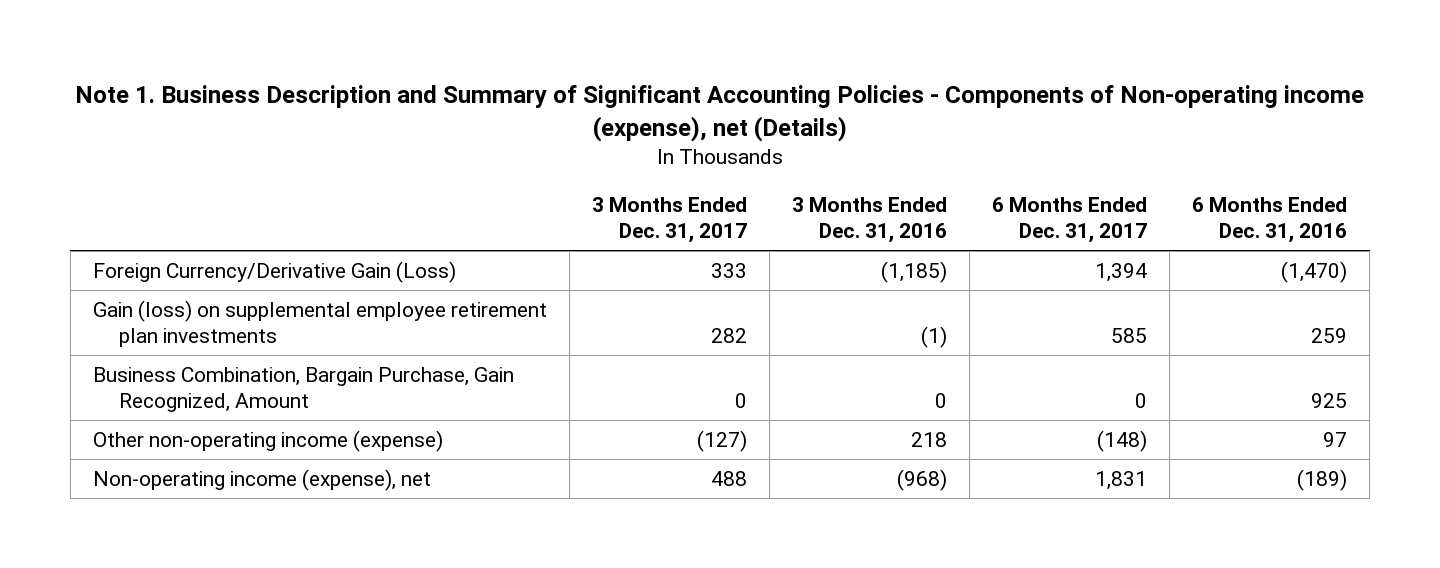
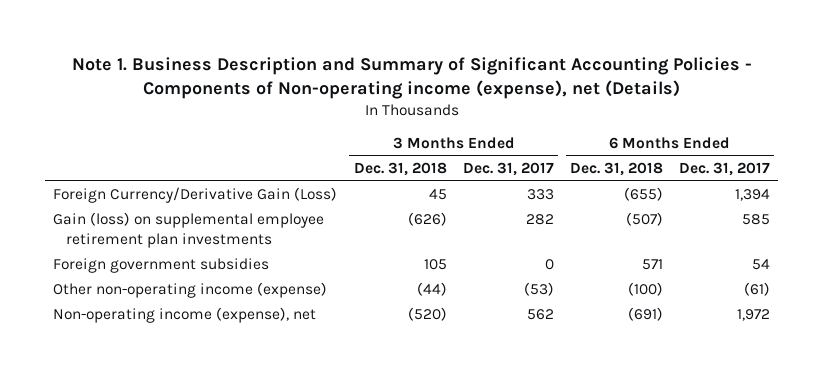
- | 3 Months Ended Dec. 31, 2017 | 3 Months Ended Dec. 31, 2016 | 6 Months Ended Dec. 31, 2017 | 6 Months Ended Dec. 31, 2016
+ | 3 Months Ended Dec. 31, 2018 | 3 Months Ended Dec. 31, 2017 | 6 Months Ended Dec. 31, 2018 | 6 Months Ended Dec. 31, 2017
- Business Combination, Bargain Purchase, Gain Recognized, Amount | 0 | 0 | 0 | 925
- Other non-operating income (expense) | (127) | 218 | (148) | 97
- Non-operating income (expense), net | 488 | (968) | 1,831 | (189)
+ Foreign government subsidies | 105 | 0 | 571 | 54
+ Other non-operating income (expense) | (44) | (53) | (100) | (61)
+ Non-operating income (expense), net | (520) | 562 | (691) | 1,972

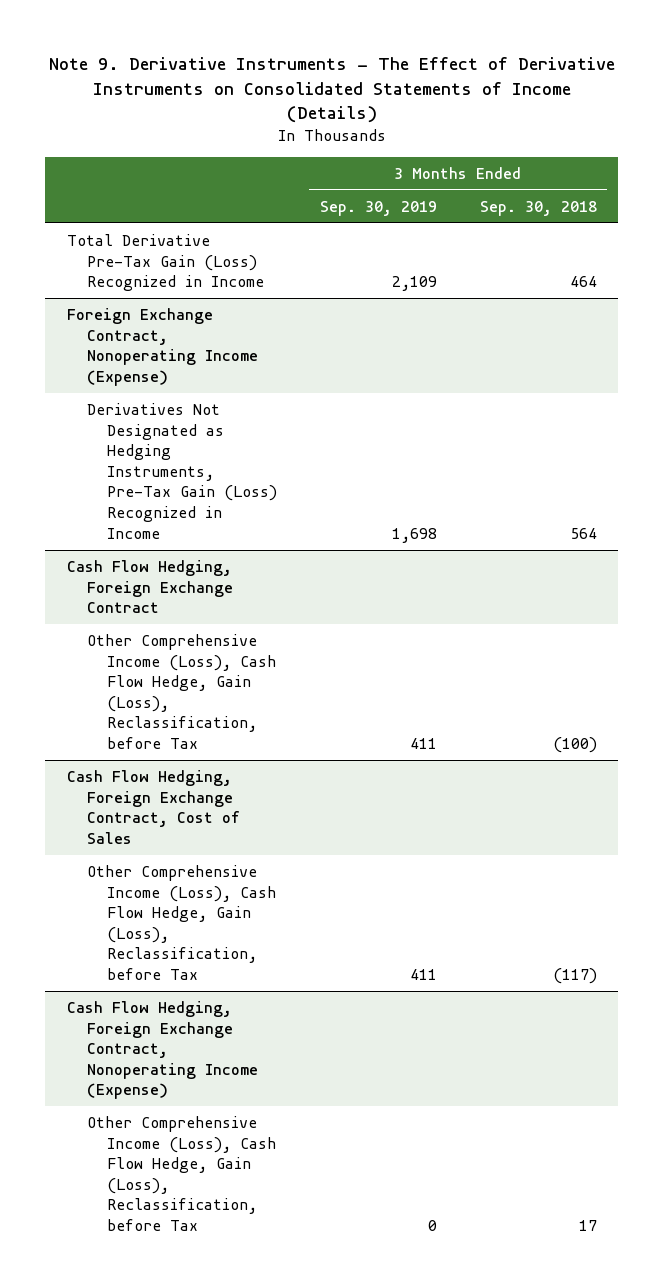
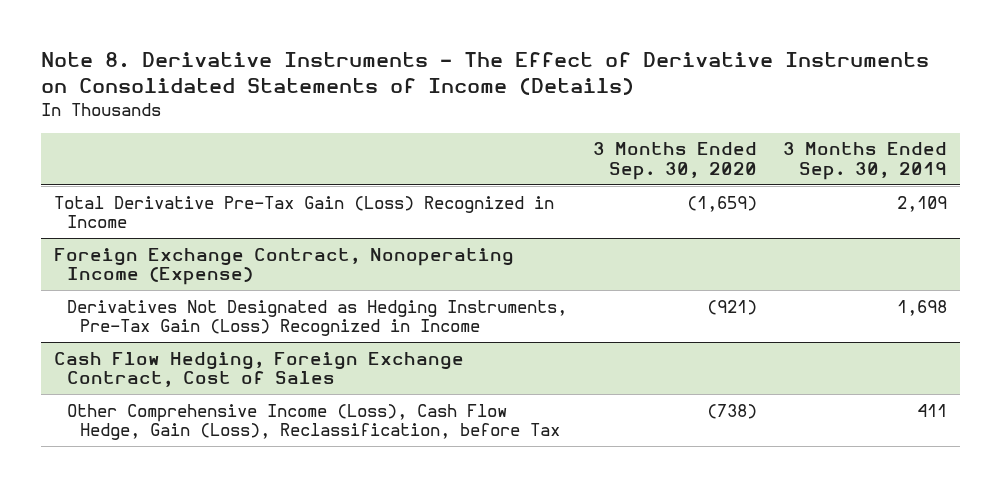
- Note 9. Derivative Instruments - The Effect of Derivative Instruments on Consolidated Statements of Income (Details)
+ Note 8. Derivative Instruments - The Effect of Derivative Instruments on Consolidated Statements of Income (Details)
- | 3 Months Ended Sep. 30, 2019 | 3 Months Ended Sep. 30, 2018
+ | 3 Months Ended Sep. 30, 2020 | 3 Months Ended Sep. 30, 2019
- Cash Flow Hedging, Foreign Exchange Contract
- Other Comprehensive Income (Loss), Cash Flow Hedge, Gain (Loss), Reclassification, before Tax | 411 | (100)
- Cash Flow Hedging, Foreign Exchange Contract, Nonoperating Income (Expense)
- Other Comprehensive Income (Loss), Cash Flow Hedge, Gain (Loss), Reclassification, before Tax | 0 | 17

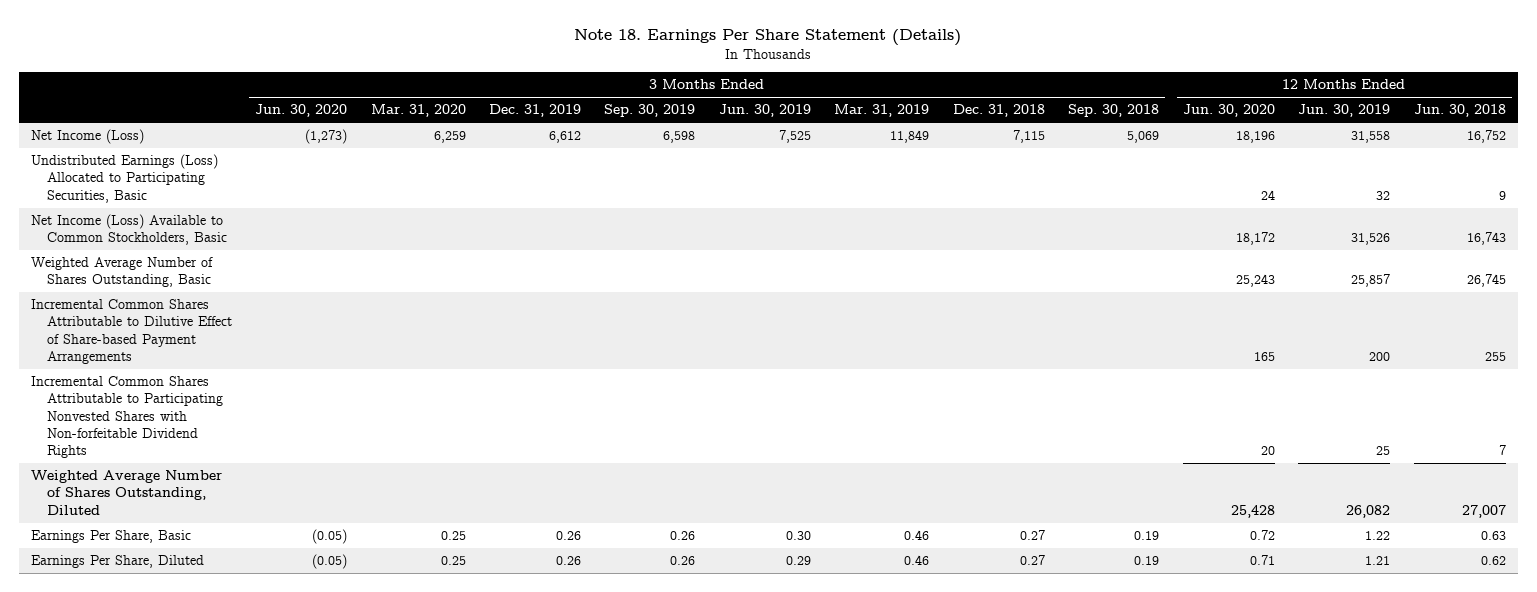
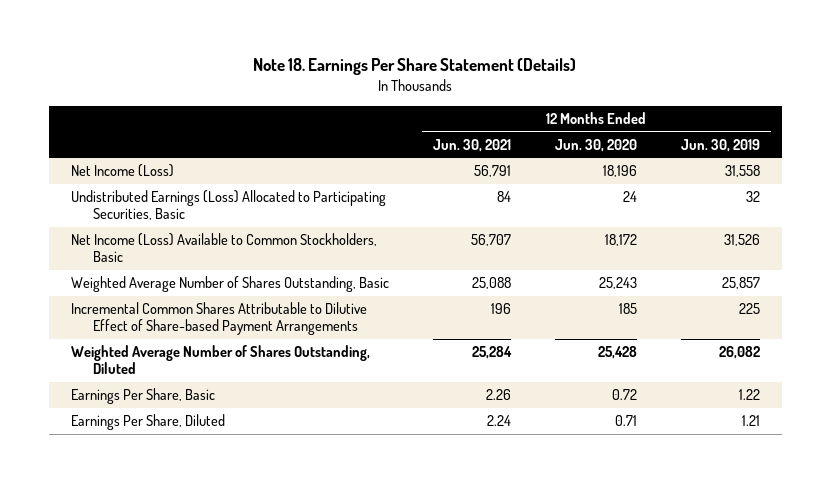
- | 3 Months Ended Jun. 30, 2020 | 3 Months Ended Mar. 31, 2020 | 3 Months Ended Dec. 31, 2019 | 3 Months Ended Sep. 30, 2019 | 3 Months Ended Jun. 30, 2019 | 3 Months Ended Mar. 31, 2019 | 3 Months Ended Dec. 31, 2018 | 3 Months Ended Sep. 30, 2018 | 12 Months Ended Jun. 30, 2020 | 12 Months Ended Jun. 30, 2019 | 12 Months Ended Jun. 30, 2018
+ | 12 Months Ended Jun. 30, 2021 | 12 Months Ended Jun. 30, 2020 | 12 Months Ended Jun. 30, 2019
- Incremental Common Shares Attributable to Dilutive Effect of Share-based Payment Arrangements | | | | | | | | | 165 | 200 | 255
- Incremental Common Shares Attributable to Participating Nonvested Shares with Non-forfeitable Dividend Rights | | | | | | | | | 20 | 25 | 7
+ Incremental Common Shares Attributable to Dilutive Effect of Share-based Payment Arrangements | 196 | 185 | 225

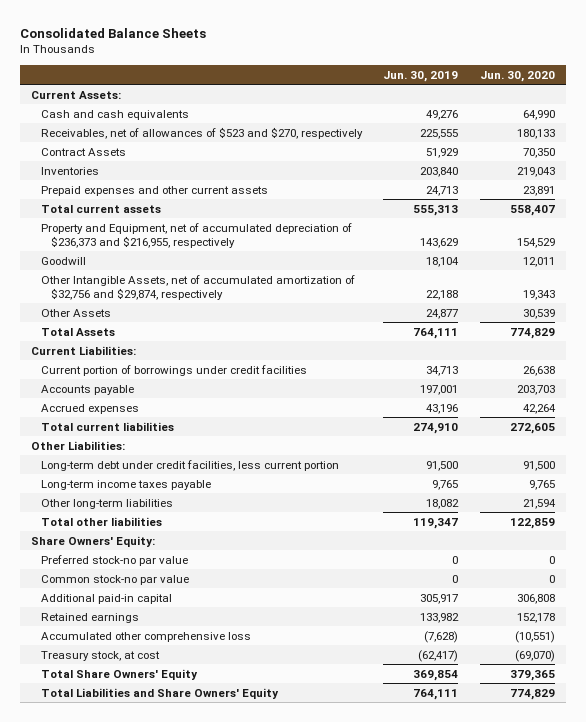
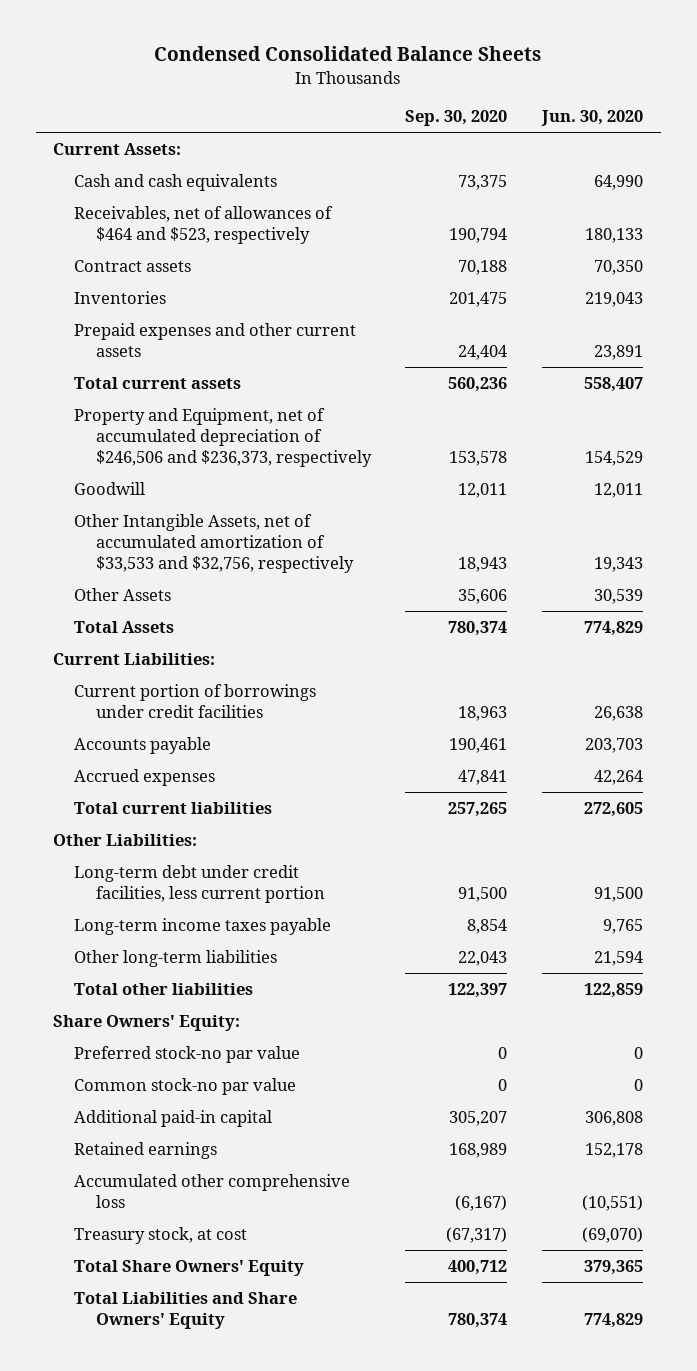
- Consolidated Balance Sheets
+ Condensed Consolidated Balance Sheets
- | Jun. 30, 2019 | Jun. 30, 2020
+ | Sep. 30, 2020 | Jun. 30, 2020
- Receivables, net of allowances of $523 and $270, respectively | 225,555 | 180,133
- Contract Assets | 51,929 | 70,350
+ Receivables, net of allowances of $464 and $523, respectively | 190,794 | 180,133
+ Contract assets | 70,188 | 70,350
- Property and Equipment, net of accumulated depreciation of $236,373 and $216,955, respectively | 143,629 | 154,529
+ Property and Equipment, net of accumulated depreciation of $246,506 and $236,373, respectively | 153,578 | 154,529
- Other Intangible Assets, net of accumulated amortization of $32,756 and $29,874, respectively | 22,188 | 19,343
+ Other Intangible Assets, net of accumulated amortization of $33,533 and $32,756, respectively | 18,943 | 19,343

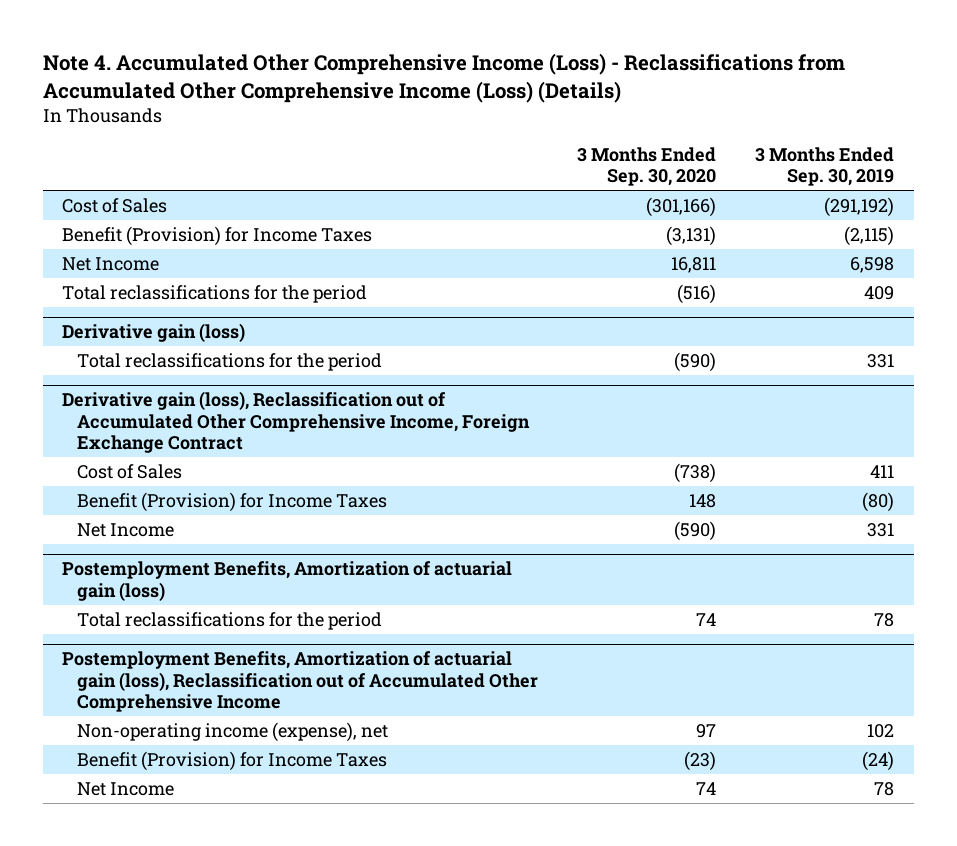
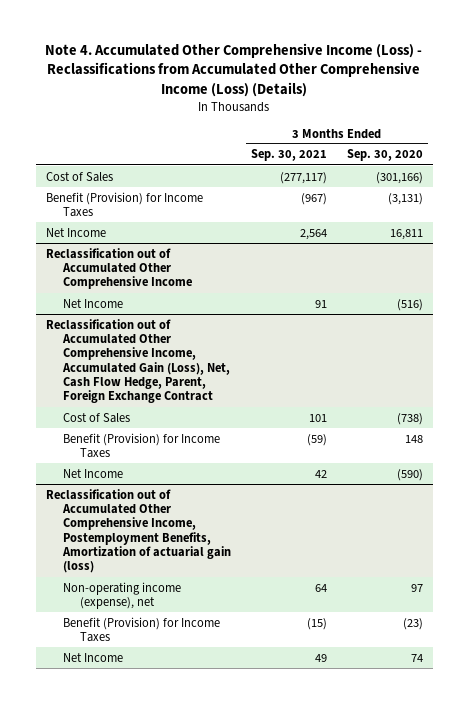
- | 3 Months Ended Sep. 30, 2020 | 3 Months Ended Sep. 30, 2019
+ | 3 Months Ended Sep. 30, 2021 | 3 Months Ended Sep. 30, 2020
- Total reclassifications for the period | (516) | 409
- Derivative gain (loss)
- Total reclassifications for the period | (590) | 331
- Derivative gain (loss), Reclassification out of Accumulated Other Comprehensive Income, Foreign Exchange Contract
+ Reclassification out of Accumulated Other Comprehensive Income
+ Net Income | 91 | (516)
+ Reclassification out of Accumulated Other Comprehensive Income, Accumulated Gain (Loss), Net, Cash Flow Hedge, Parent, Foreign Exchange Contract
- Postemployment Benefits, Amortization of actuarial gain (loss)
- Total reclassifications for the period | 74 | 78
- Postemployment Benefits, Amortization of actuarial gain (loss), Reclassification out of Accumulated Other Comprehensive Income
+ Reclassification out of Accumulated Other Comprehensive Income, Postemployment Benefits, Amortization of actuarial gain (loss)

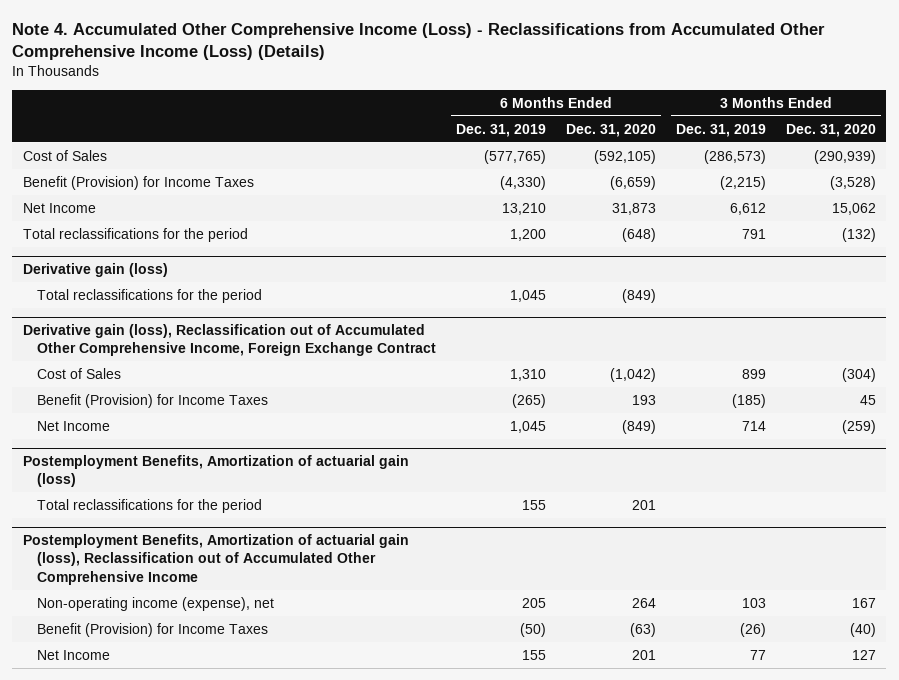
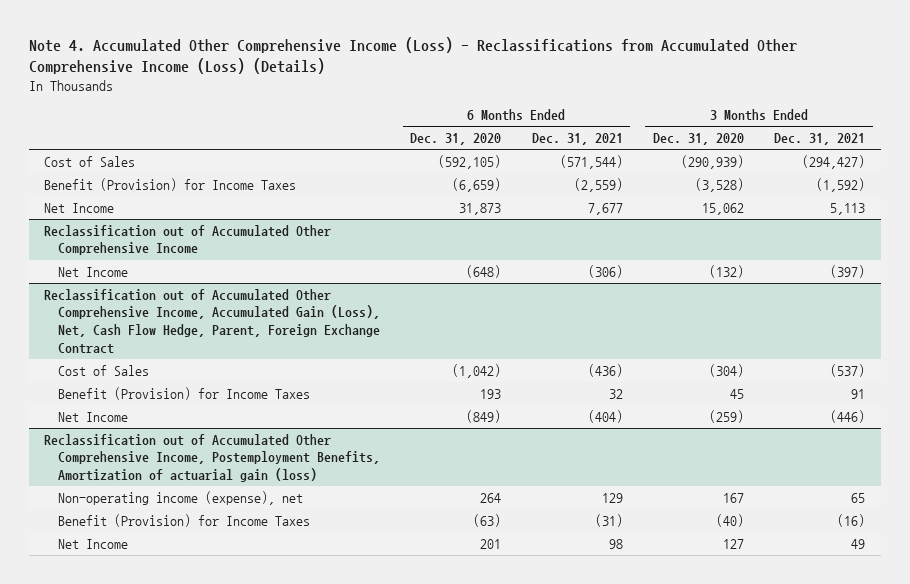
- | 6 Months Ended Dec. 31, 2019 | 6 Months Ended Dec. 31, 2020 | 3 Months Ended Dec. 31, 2019 | 3 Months Ended Dec. 31, 2020
+ | 6 Months Ended Dec. 31, 2020 | 6 Months Ended Dec. 31, 2021 | 3 Months Ended Dec. 31, 2020 | 3 Months Ended Dec. 31, 2021
- Total reclassifications for the period | 1,200 | (648) | 791 | (132)
- Derivative gain (loss)
- Total reclassifications for the period | 1,045 | (849) | |
- Derivative gain (loss), Reclassification out of Accumulated Other Comprehensive Income, Foreign Exchange Contract
+ Reclassification out of Accumulated Other Comprehensive Income
+ Net Income | (648) | (306) | (132) | (397)
+ Reclassification out of Accumulated Other Comprehensive Income, Accumulated Gain (Loss), Net, Cash Flow Hedge, Parent, Foreign Exchange Contract
- Postemployment Benefits, Amortization of actuarial gain (loss)
- Total reclassifications for the period | 155 | 201 | |
- Postemployment Benefits, Amortization of actuarial gain (loss), Reclassification out of Accumulated Other Comprehensive Income
+ Reclassification out of Accumulated Other Comprehensive Income, Postemployment Benefits, Amortization of actuarial gain (loss)

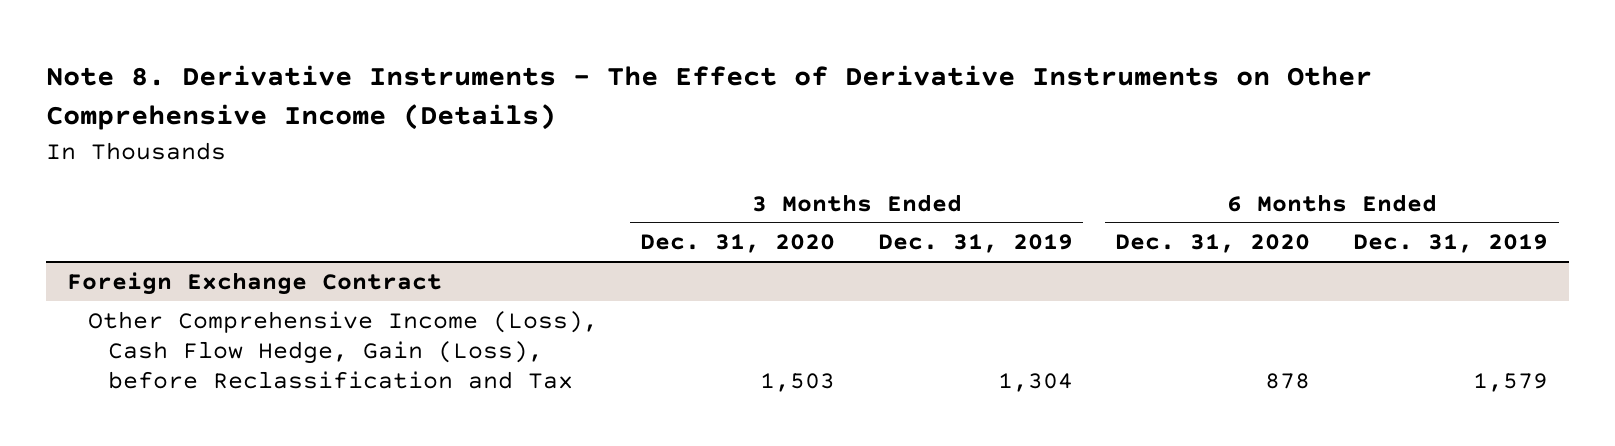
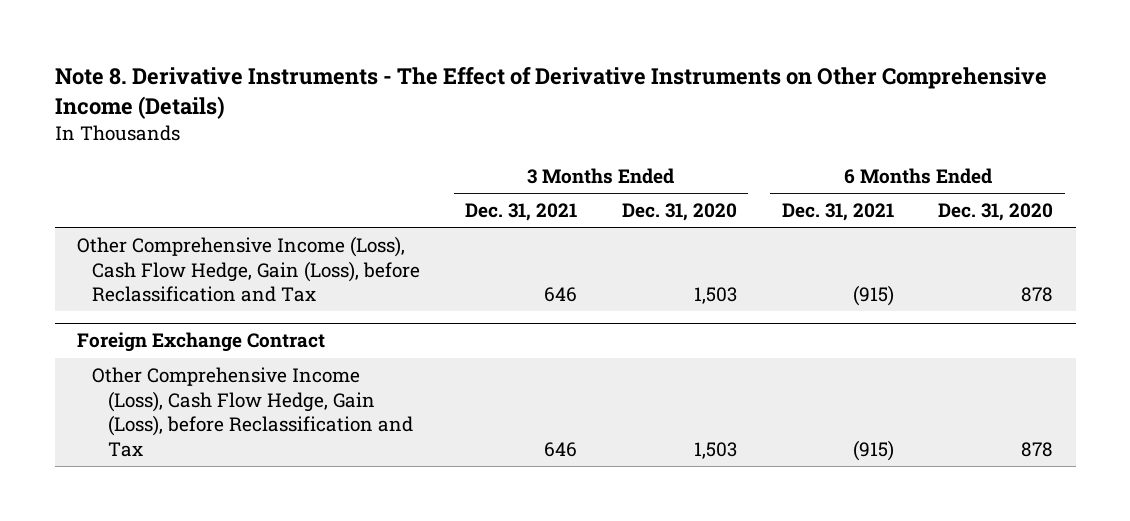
- | 3 Months Ended Dec. 31, 2020 | 3 Months Ended Dec. 31, 2019 | 6 Months Ended Dec. 31, 2020 | 6 Months Ended Dec. 31, 2019
+ | 3 Months Ended Dec. 31, 2021 | 3 Months Ended Dec. 31, 2020 | 6 Months Ended Dec. 31, 2021 | 6 Months Ended Dec. 31, 2020
+ Other Comprehensive Income (Loss), Cash Flow Hedge, Gain (Loss), before Reclassification and Tax | 646 | 1,503 | (915) | 878

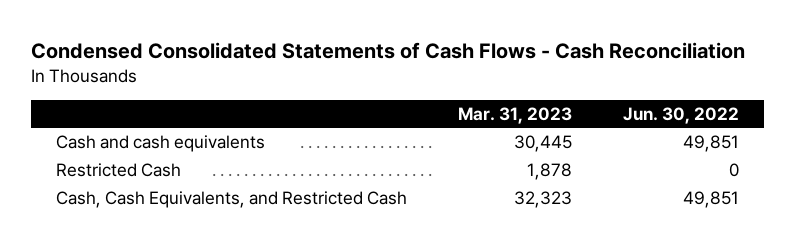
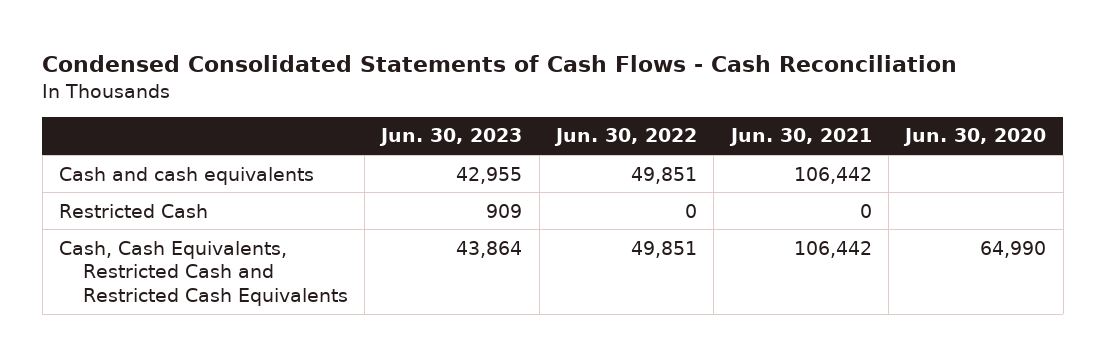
- | Mar. 31, 2023 | Jun. 30, 2022
+ | Jun. 30, 2023 | Jun. 30, 2022 | Jun. 30, 2021 | Jun. 30, 2020
- Cash, Cash Equivalents, and Restricted Cash | 32,323 | 49,851
+ Cash, Cash Equivalents, Restricted Cash and Restricted Cash Equivalents | 43,864 | 49,851 | 106,442 | 64,990

